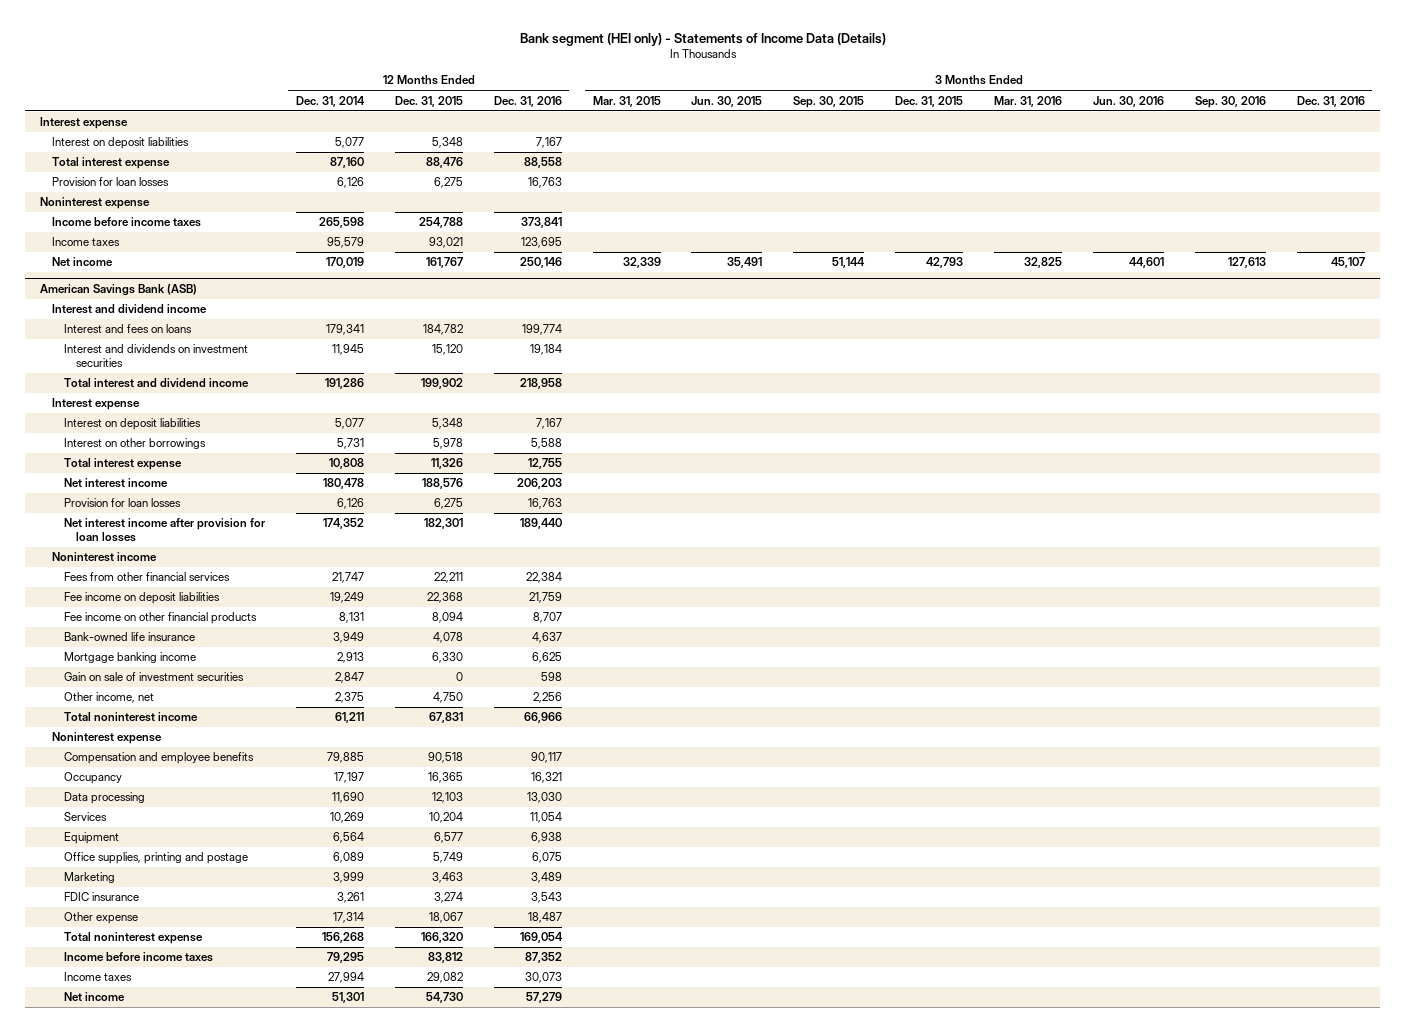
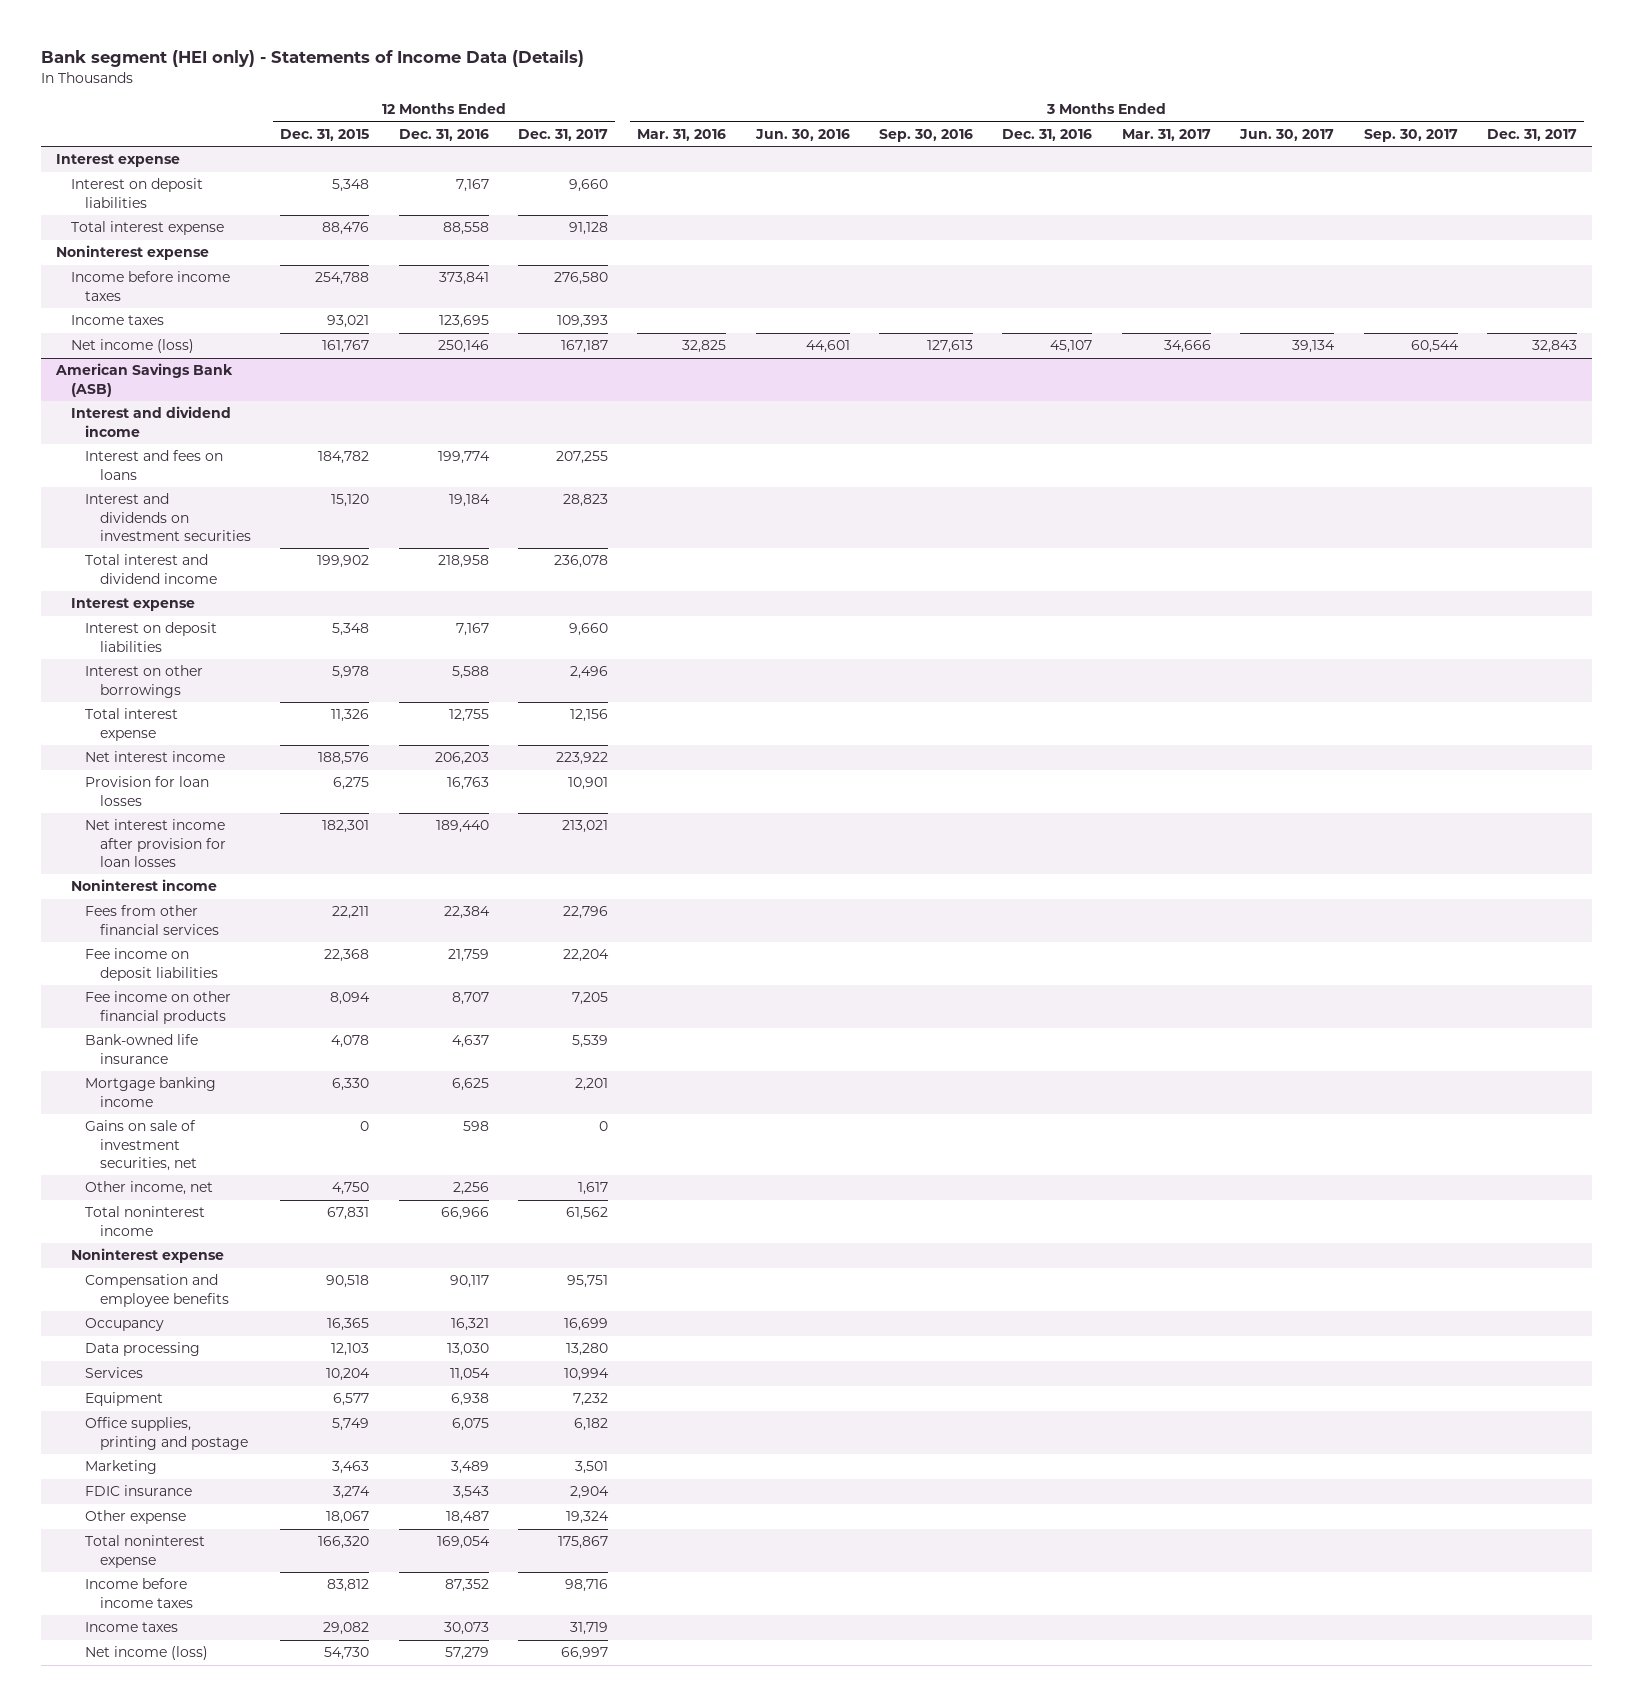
- | 12 Months Ended Dec. 31, 2014 | 12 Months Ended Dec. 31, 2015 | 12 Months Ended Dec. 31, 2016 | 3 Months Ended Mar. 31, 2015 | 3 Months Ended Jun. 30, 2015 | 3 Months Ended Sep. 30, 2015 | 3 Months Ended Dec. 31, 2015 | 3 Months Ended Mar. 31, 2016 | 3 Months Ended Jun. 30, 2016 | 3 Months Ended Sep. 30, 2016 | 3 Months Ended Dec. 31, 2016
+ | 12 Months Ended Dec. 31, 2015 | 12 Months Ended Dec. 31, 2016 | 12 Months Ended Dec. 31, 2017 | 3 Months Ended Mar. 31, 2016 | 3 Months Ended Jun. 30, 2016 | 3 Months Ended Sep. 30, 2016 | 3 Months Ended Dec. 31, 2016 | 3 Months Ended Mar. 31, 2017 | 3 Months Ended Jun. 30, 2017 | 3 Months Ended Sep. 30, 2017 | 3 Months Ended Dec. 31, 2017
- Provision for loan losses | 6,126 | 6,275 | 16,763 | | | | | | | |
- Net income | 170,019 | 161,767 | 250,146 | 32,339 | 35,491 | 51,144 | 42,793 | 32,825 | 44,601 | 127,613 | 45,107
+ Net income (loss) | 161,767 | 250,146 | 167,187 | 32,825 | 44,601 | 127,613 | 45,107 | 34,666 | 39,134 | 60,544 | 32,843
@ American Savings Bank (ASB)
- Gain on sale of investment securities | 2,847 | 0 | 598 | | | | | | | |
+ Gains on sale of investment securities, net | 0 | 598 | 0 | | | | | | | |
- Net income | 51,301 | 54,730 | 57,279 | | | | | | | |
+ Net income (loss) | 54,730 | 57,279 | 66,997 | | | | | | | |

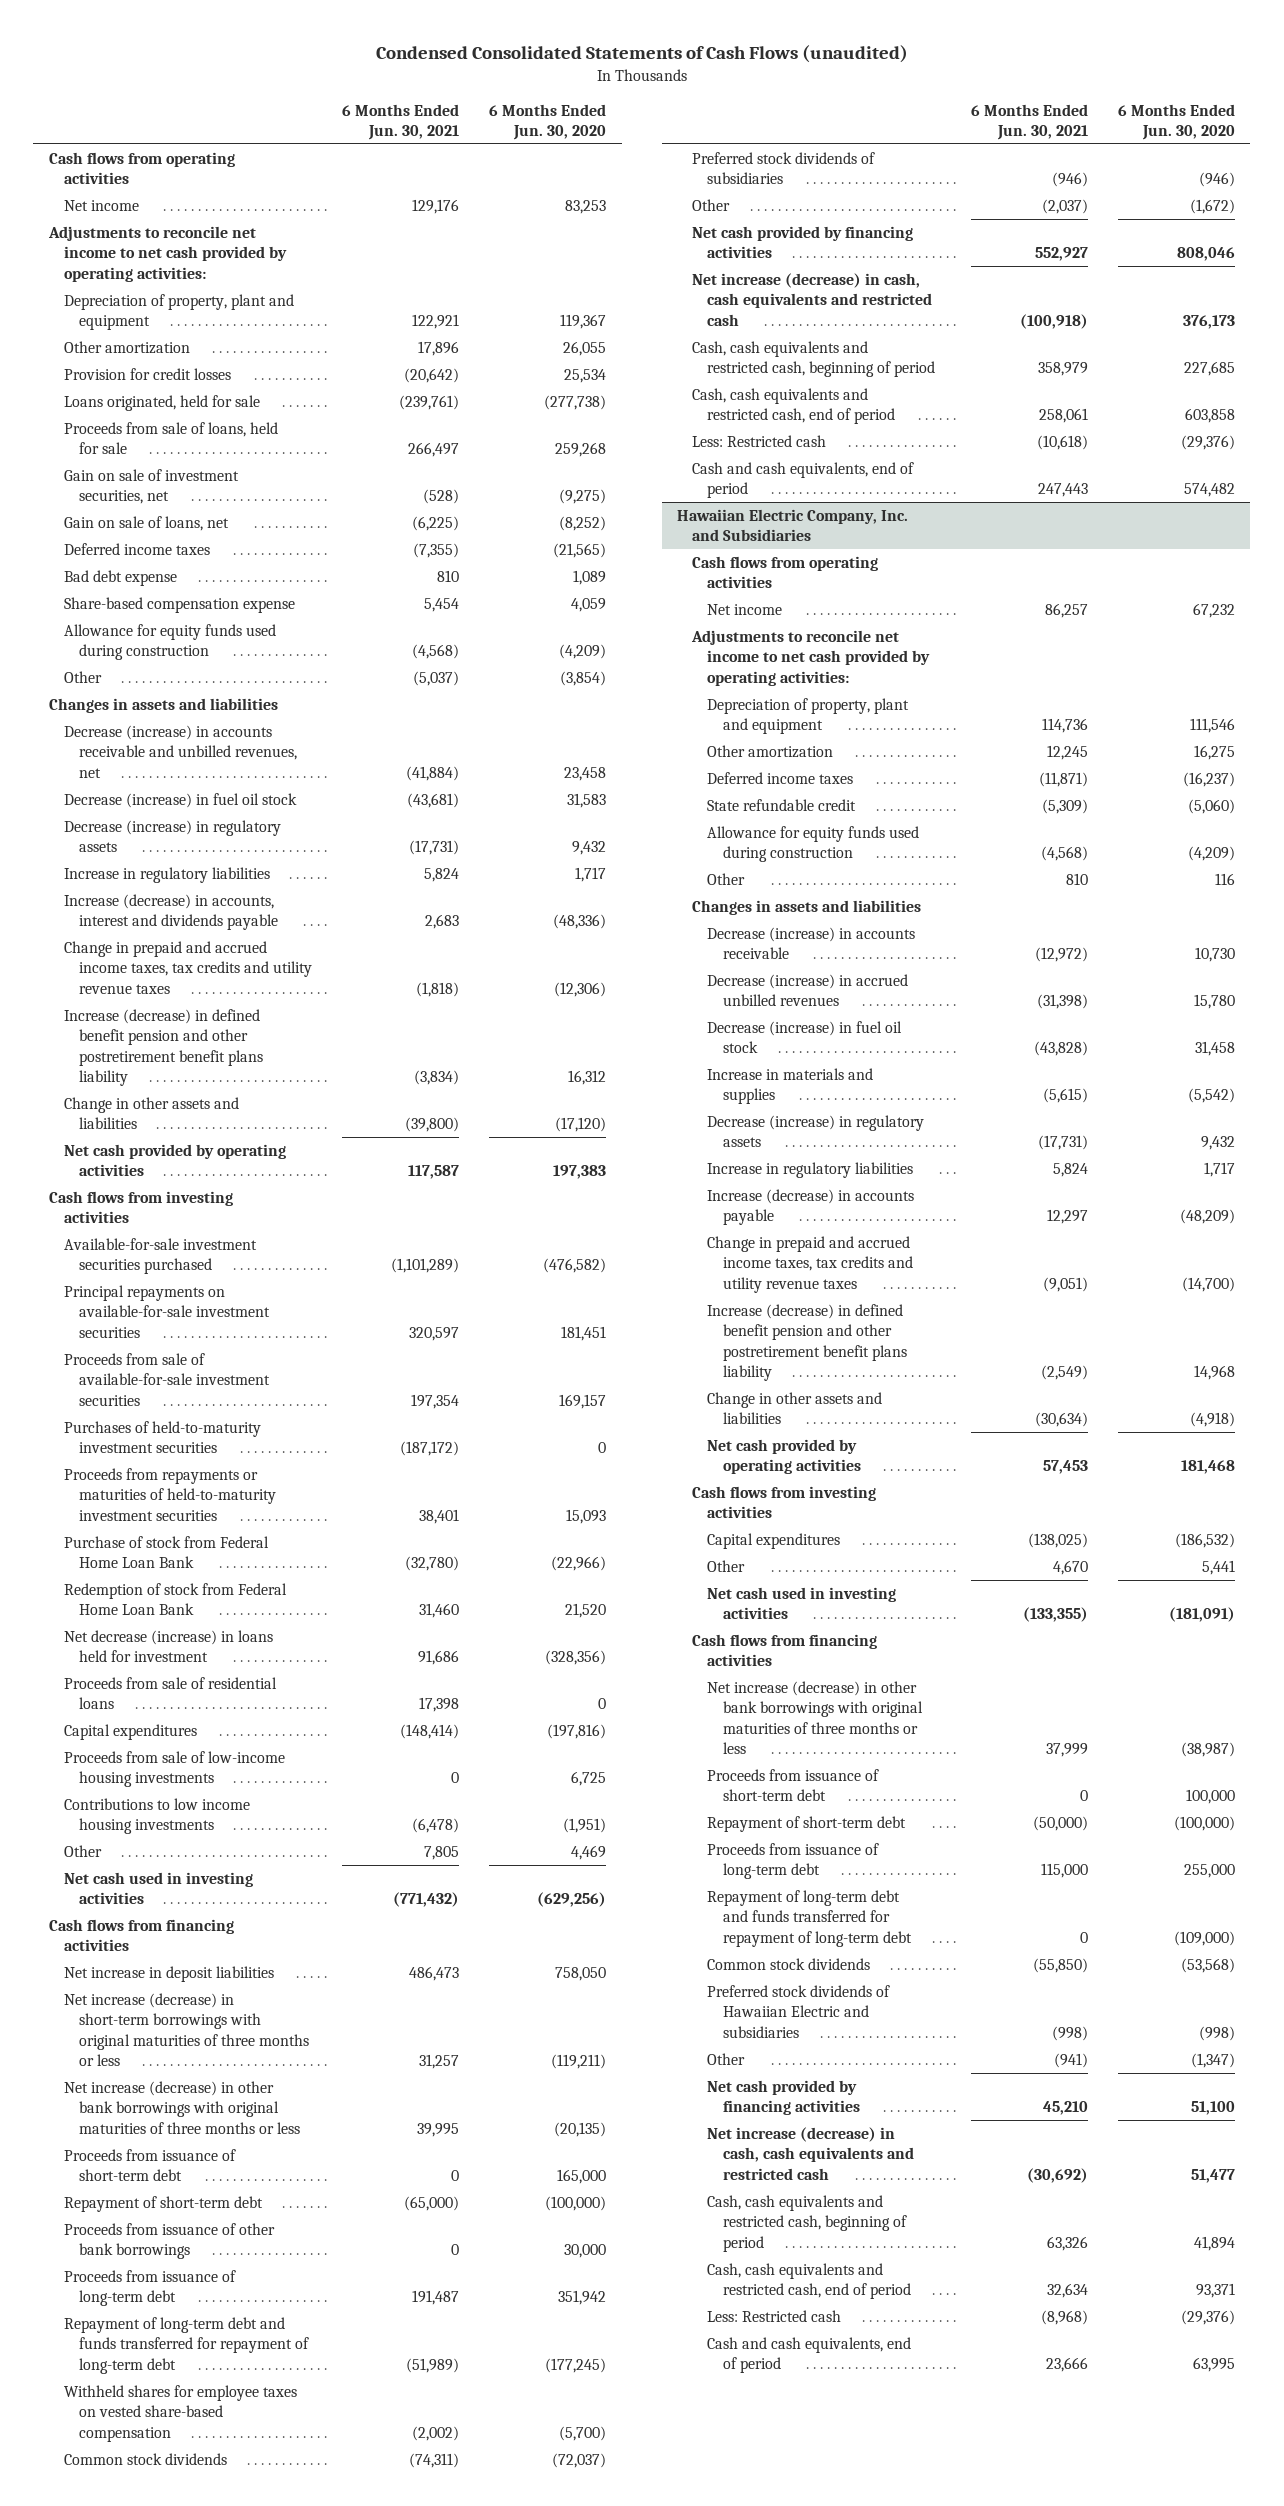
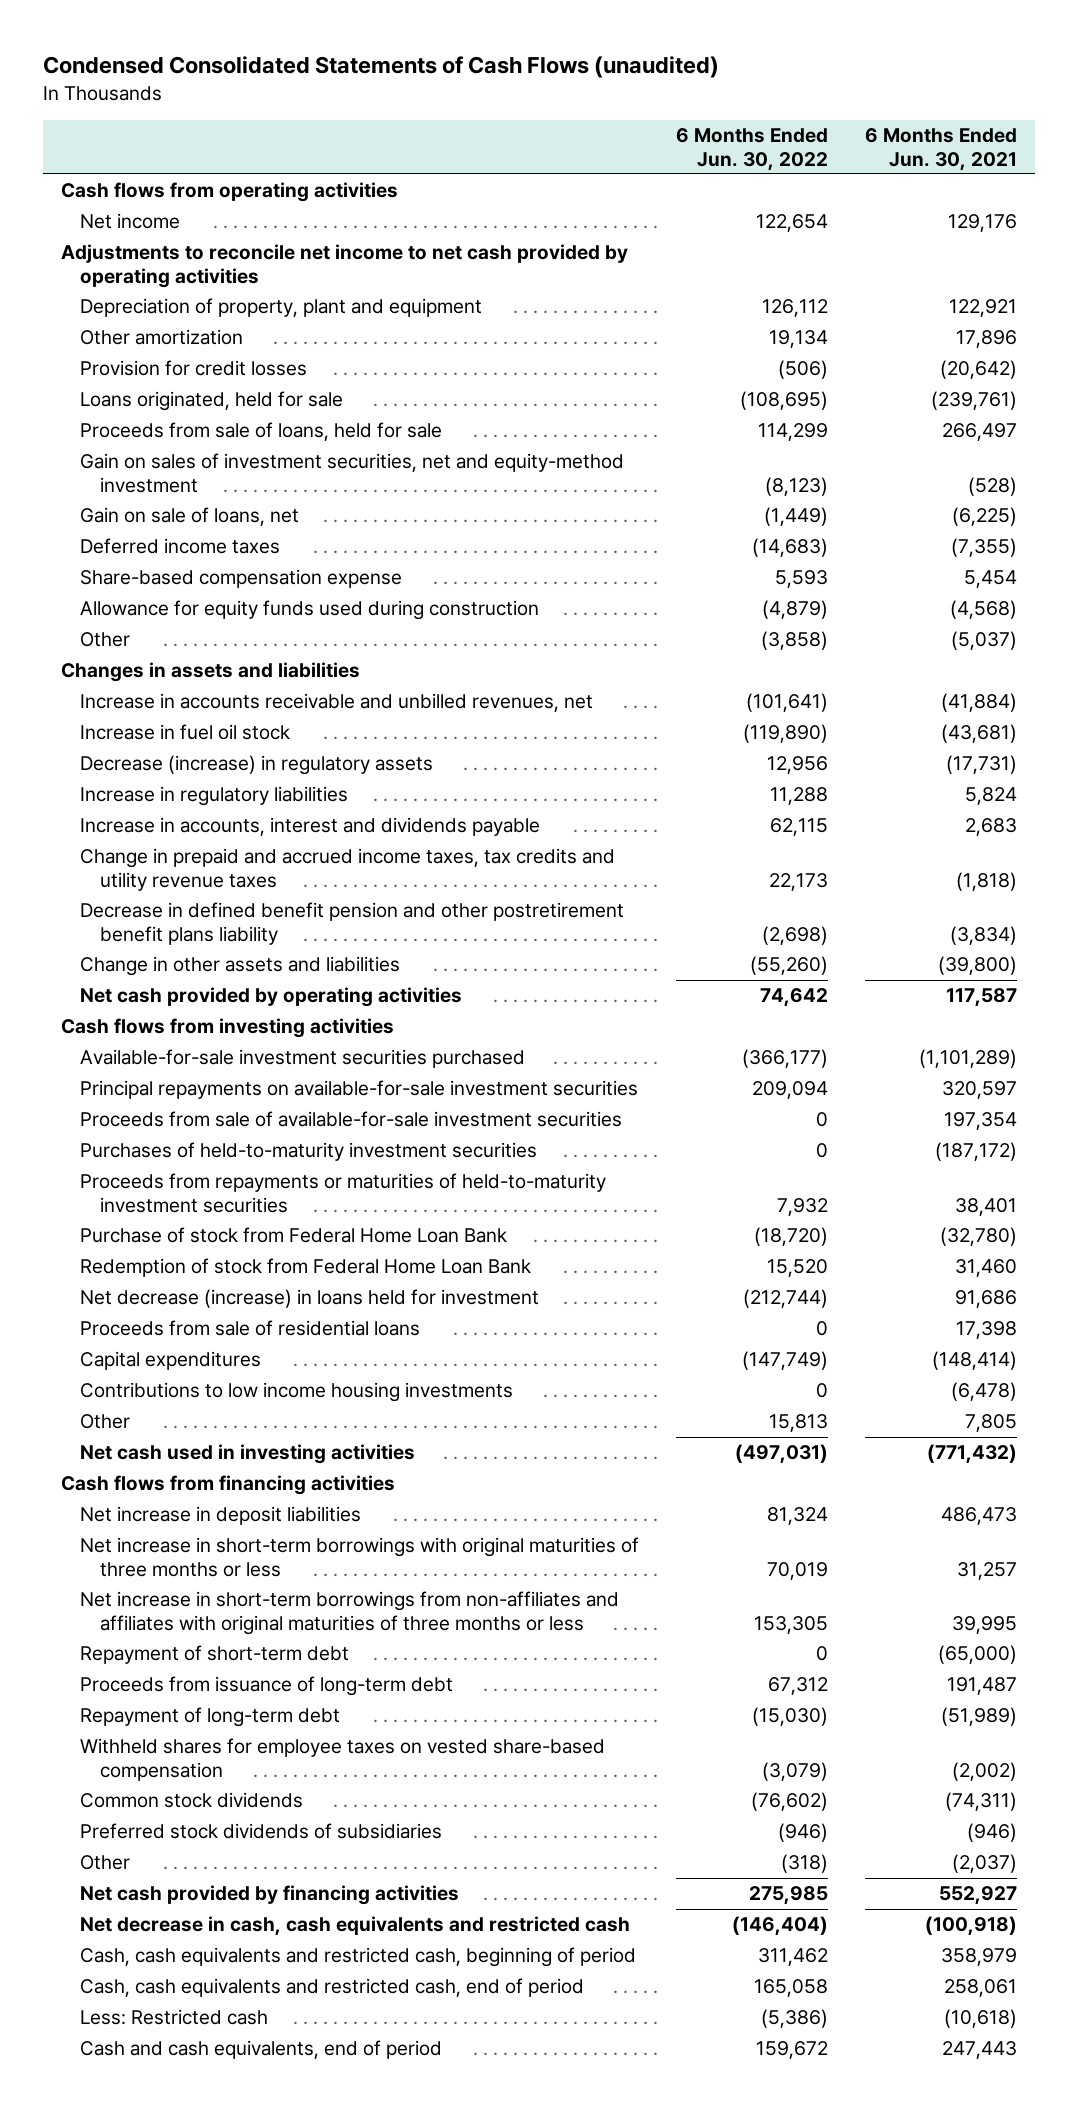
- | 6 Months Ended Jun. 30, 2021 | 6 Months Ended Jun. 30, 2020
+ | 6 Months Ended Jun. 30, 2022 | 6 Months Ended Jun. 30, 2021
- Adjustments to reconcile net income to net cash provided by operating activities:
+ Adjustments to reconcile net income to net cash provided by operating activities
- Gain on sale of investment securities, net | (528) | (9,275)
+ Gain on sales of investment securities, net and equity-method investment | (8,123) | (528)
- Bad debt expense | 810 | 1,089
- Decrease (increase) in accounts receivable and unbilled revenues, net | (41,884) | 23,458
- Decrease (increase) in fuel oil stock | (43,681) | 31,583
+ Increase in accounts receivable and unbilled revenues, net | (101,641) | (41,884)
+ Increase in fuel oil stock | (119,890) | (43,681)
- Increase (decrease) in accounts, interest and dividends payable | 2,683 | (48,336)
+ Increase in accounts, interest and dividends payable | 62,115 | 2,683
- Increase (decrease) in defined benefit pension and other postretirement benefit plans liability | (3,834) | 16,312
+ Decrease in defined benefit pension and other postretirement benefit plans liability | (2,698) | (3,834)
- Proceeds from sale of low-income housing investments | 0 | 6,725
- Net increase (decrease) in short-term borrowings with original maturities of three months or less | 31,257 | (119,211)
- Net increase (decrease) in other bank borrowings with original maturities of three months or less | 39,995 | (20,135)
- Proceeds from issuance of short-term debt | 0 | 165,000
+ Net increase in short-term borrowings with original maturities of three months or less | 70,019 | 31,257
+ Net increase in short-term borrowings from non-affiliates and affiliates with original maturities of three months or less | 153,305 | 39,995
- Proceeds from issuance of other bank borrowings | 0 | 30,000
- Repayment of long-term debt and funds transferred for repayment of long-term debt | (51,989) | (177,245)
+ Repayment of long-term debt | (15,030) | (51,989)
- Net increase (decrease) in cash, cash equivalents and restricted cash | (100,918) | 376,173
+ Net decrease in cash, cash equivalents and restricted cash | (146,404) | (100,918)
- Hawaiian Electric Company, Inc. and Subsidiaries
- Cash flows from operating activities
- Net income | 86,257 | 67,232
- Adjustments to reconcile net income to net cash provided by operating activities:
- Depreciation of property, plant and equipment | 114,736 | 111,546
- Other amortization | 12,245 | 16,275
- Deferred income taxes | (11,871) | (16,237)
- State refundable credit | (5,309) | (5,060)
- Allowance for equity funds used during construction | (4,568) | (4,209)
- Other | 810 | 116
- Changes in assets and liabilities
- Decrease (increase) in accounts receivable | (12,972) | 10,730
- Decrease (increase) in accrued unbilled revenues | (31,398) | 15,780
- Decrease (increase) in fuel oil stock | (43,828) | 31,458
- Increase in materials and supplies | (5,615) | (5,542)
- Decrease (increase) in regulatory assets | (17,731) | 9,432
- Increase in regulatory liabilities | 5,824 | 1,717
- Increase (decrease) in accounts payable | 12,297 | (48,209)
- Change in prepaid and accrued income taxes, tax credits and utility revenue taxes | (9,051) | (14,700)
- Increase (decrease) in defined benefit pension and other postretirement benefit plans liability | (2,549) | 14,968
- Change in other assets and liabilities | (30,634) | (4,918)
- Net cash provided by operating activities | 57,453 | 181,468
- Cash flows from investing activities
- Capital expenditures | (138,025) | (186,532)
- Other | 4,670 | 5,441
- Net cash used in investing activities | (133,355) | (181,091)
- Cash flows from financing activities
- Net increase (decrease) in other bank borrowings with original maturities of three months or less | 37,999 | (38,987)
- Proceeds from issuance of short-term debt | 0 | 100,000
- Repayment of short-term debt | (50,000) | (100,000)
- Proceeds from issuance of long-term debt | 115,000 | 255,000
- Repayment of long-term debt and funds transferred for repayment of long-term debt | 0 | (109,000)
- Common stock dividends | (55,850) | (53,568)
- Preferred stock dividends of Hawaiian Electric and subsidiaries | (998) | (998)
- Other | (941) | (1,347)
- Net cash provided by financing activities | 45,210 | 51,100
- Net increase (decrease) in cash, cash equivalents and restricted cash | (30,692) | 51,477
- Cash, cash equivalents and restricted cash, beginning of period | 63,326 | 41,894
- Cash, cash equivalents and restricted cash, end of period | 32,634 | 93,371
- Less: Restricted cash | (8,968) | (29,376)
- Cash and cash equivalents, end of period | 23,666 | 63,995

